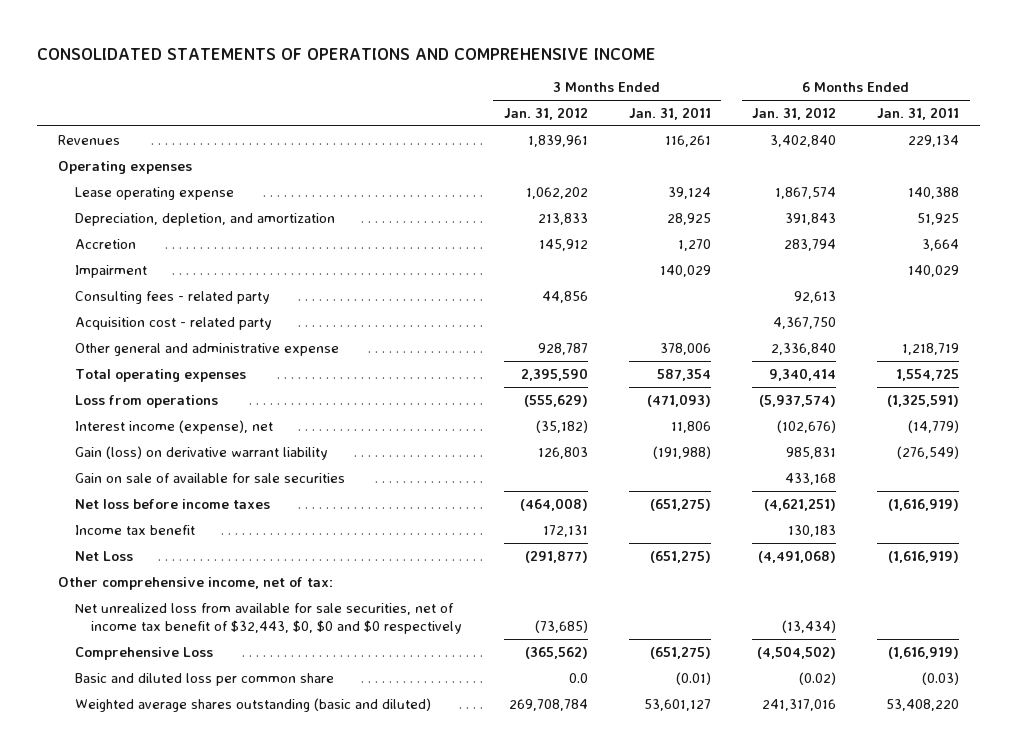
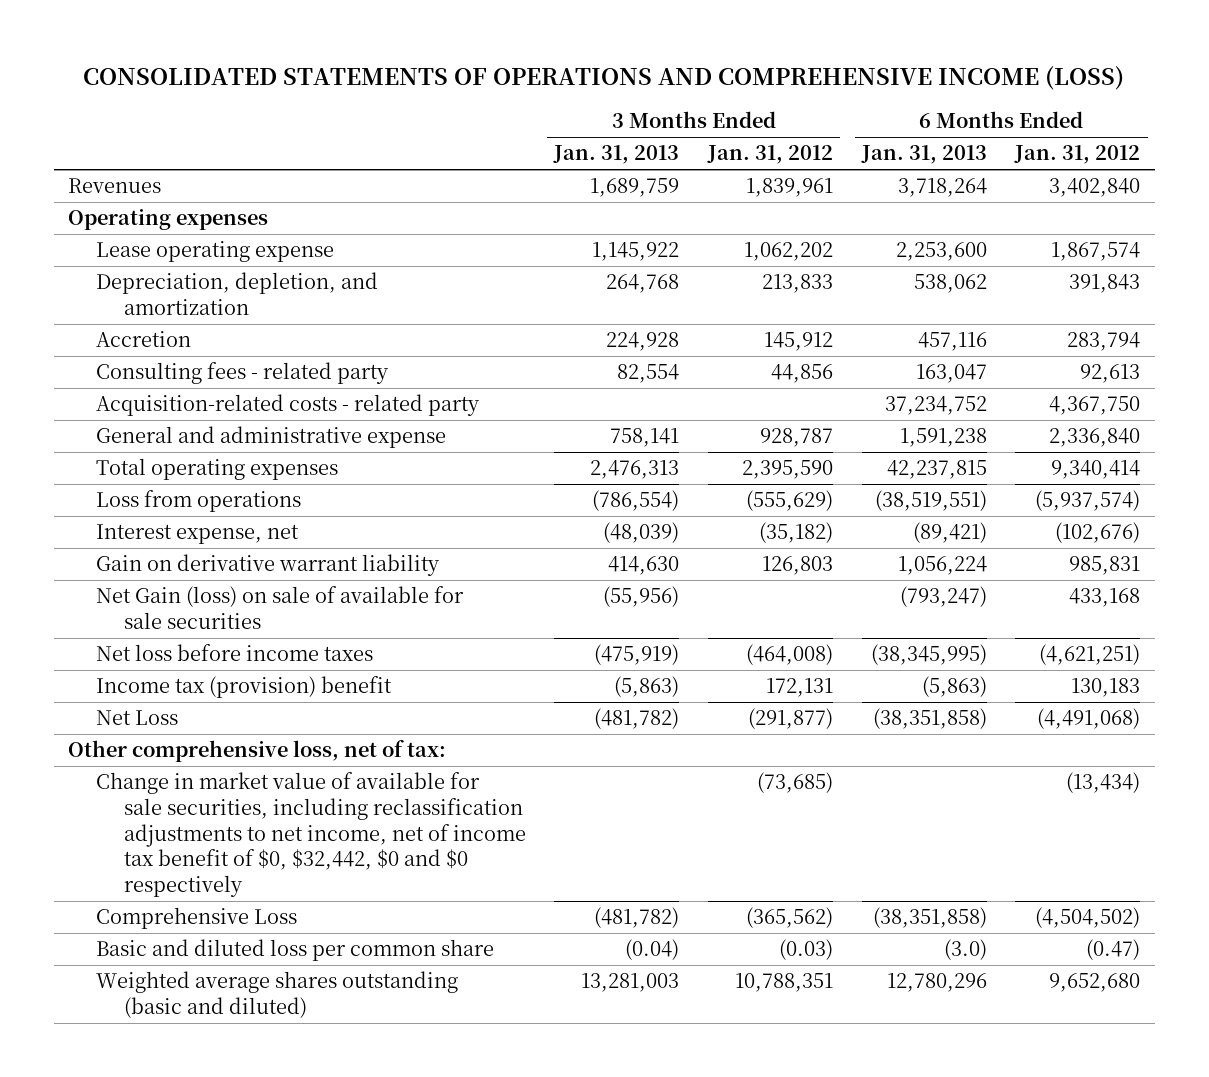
- CONSOLIDATED STATEMENTS OF OPERATIONS AND COMPREHENSIVE INCOME
+ CONSOLIDATED STATEMENTS OF OPERATIONS AND COMPREHENSIVE INCOME (LOSS)
- | 3 Months Ended Jan. 31, 2012 | 3 Months Ended Jan. 31, 2011 | 6 Months Ended Jan. 31, 2012 | 6 Months Ended Jan. 31, 2011
+ | 3 Months Ended Jan. 31, 2013 | 3 Months Ended Jan. 31, 2012 | 6 Months Ended Jan. 31, 2013 | 6 Months Ended Jan. 31, 2012
- Impairment | | 140,029 | | 140,029
- Acquisition cost - related party | | | 4,367,750 |
- Other general and administrative expense | 928,787 | 378,006 | 2,336,840 | 1,218,719
+ Acquisition-related costs - related party | | | 37,234,752 | 4,367,750
+ General and administrative expense | 758,141 | 928,787 | 1,591,238 | 2,336,840
- Interest income (expense), net | (35,182) | 11,806 | (102,676) | (14,779)
- Gain (loss) on derivative warrant liability | 126,803 | (191,988) | 985,831 | (276,549)
- Gain on sale of available for sale securities | | | 433,168 |
+ Interest expense, net | (48,039) | (35,182) | (89,421) | (102,676)
+ Gain on derivative warrant liability | 414,630 | 126,803 | 1,056,224 | 985,831
+ Net Gain (loss) on sale of available for sale securities | (55,956) | | (793,247) | 433,168
- Income tax benefit | 172,131 | | 130,183 |
+ Income tax (provision) benefit | (5,863) | 172,131 | (5,863) | 130,183
- Other comprehensive income, net of tax:
- Net unrealized loss from available for sale securities, net of income tax benefit of $32,443, $0, $0 and $0 respectively | (73,685) | | (13,434) |
+ Other comprehensive loss, net of tax:
+ Change in market value of available for sale securities, including reclassification adjustments to net income, net of income tax benefit of $0, $32,442, $0 and $0 respectively | | (73,685) | | (13,434)
- Basic and diluted loss per common share | 0.0 | (0.01) | (0.02) | (0.03)
- Weighted average shares outstanding (basic and diluted) | 269,708,784 | 53,601,127 | 241,317,016 | 53,408,220
+ Basic and diluted loss per common share | (0.04) | (0.03) | (3.0) | (0.47)
+ Weighted average shares outstanding (basic and diluted) | 13,281,003 | 10,788,351 | 12,780,296 | 9,652,680

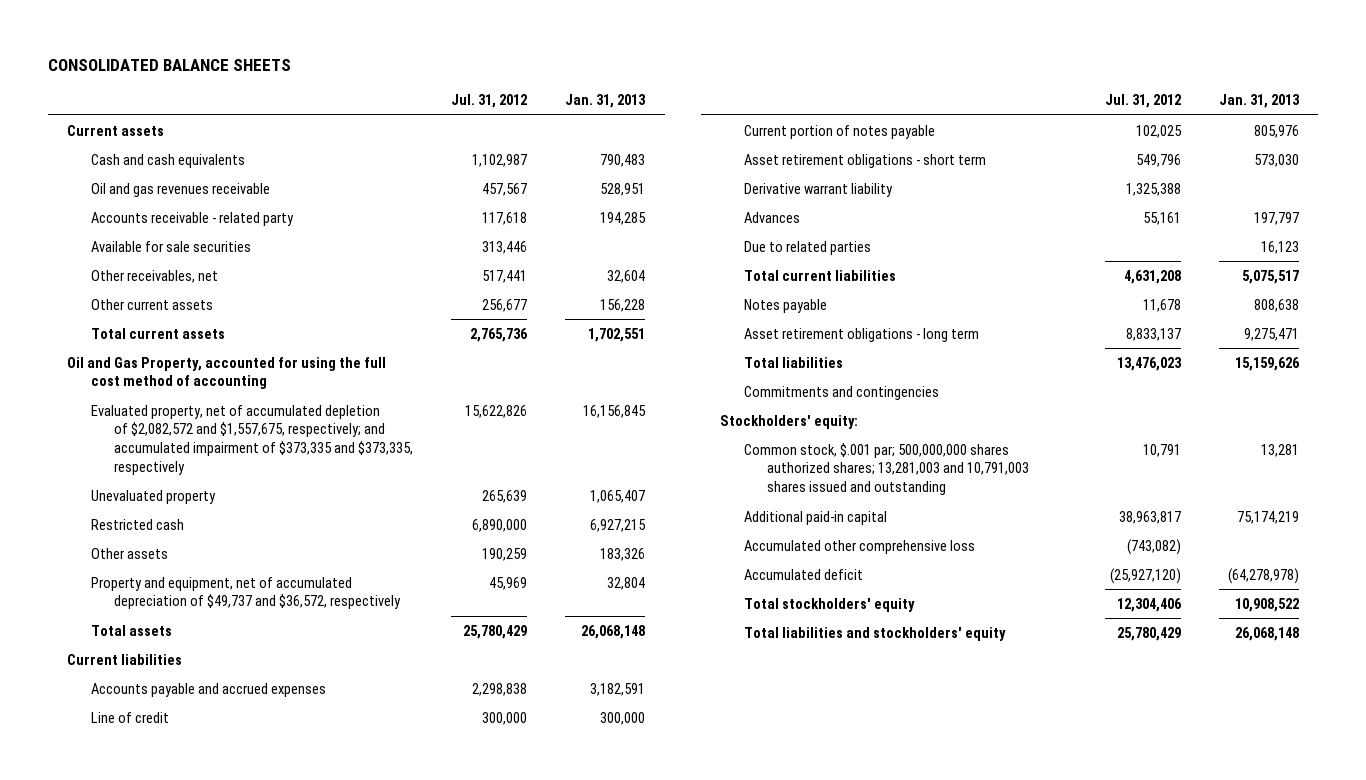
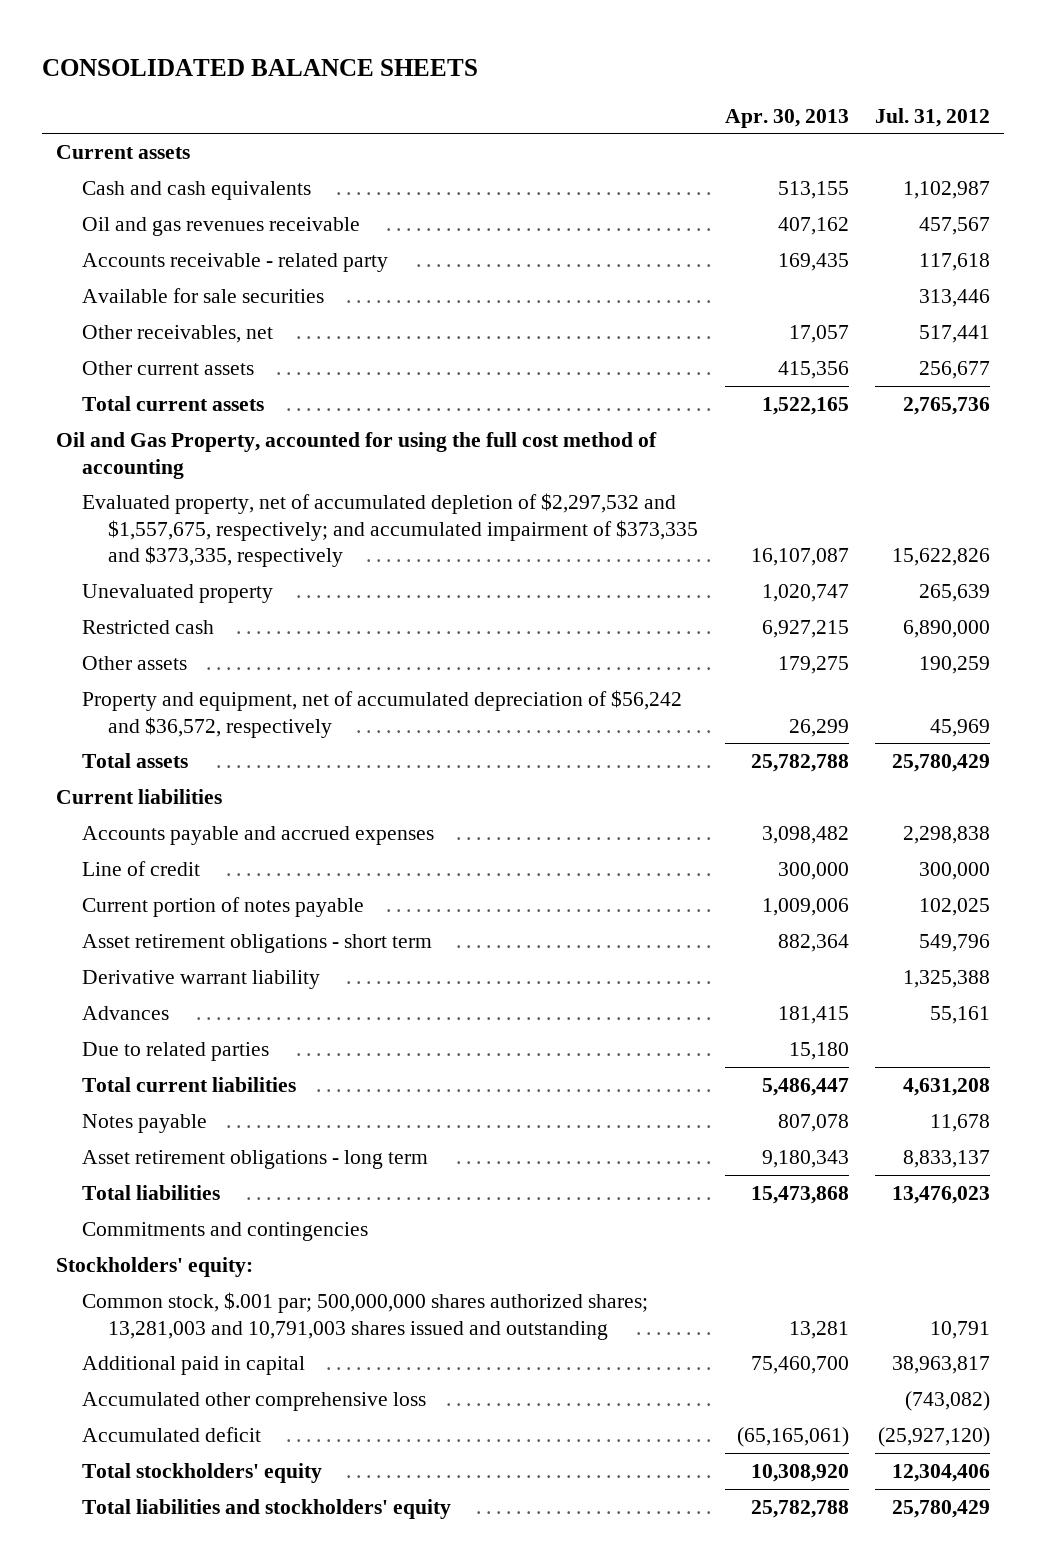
- | Jul. 31, 2012 | Jan. 31, 2013
+ | Apr. 30, 2013 | Jul. 31, 2012
- Evaluated property, net of accumulated depletion of $2,082,572 and $1,557,675, respectively; and accumulated impairment of $373,335 and $373,335, respectively | 15,622,826 | 16,156,845
+ Evaluated property, net of accumulated depletion of $2,297,532 and $1,557,675, respectively; and accumulated impairment of $373,335 and $373,335, respectively | 16,107,087 | 15,622,826
- Property and equipment, net of accumulated depreciation of $49,737 and $36,572, respectively | 45,969 | 32,804
+ Property and equipment, net of accumulated depreciation of $56,242 and $36,572, respectively | 26,299 | 45,969
- Additional paid-in capital | 38,963,817 | 75,174,219
+ Additional paid in capital | 75,460,700 | 38,963,817

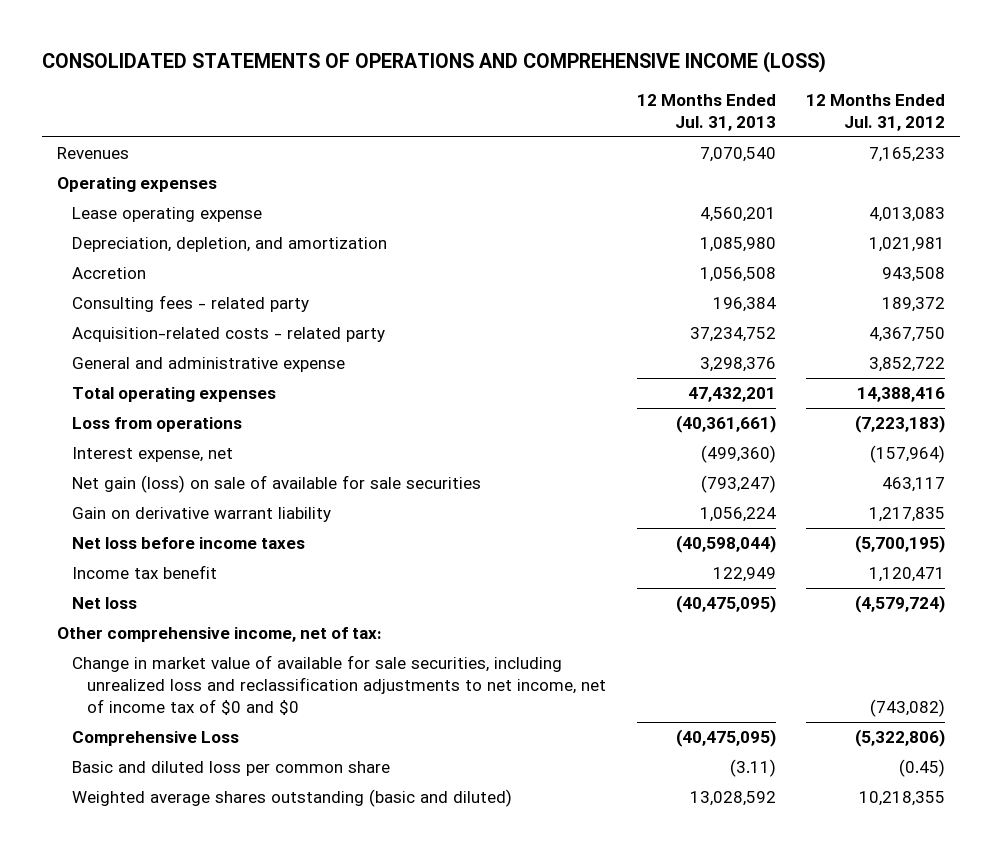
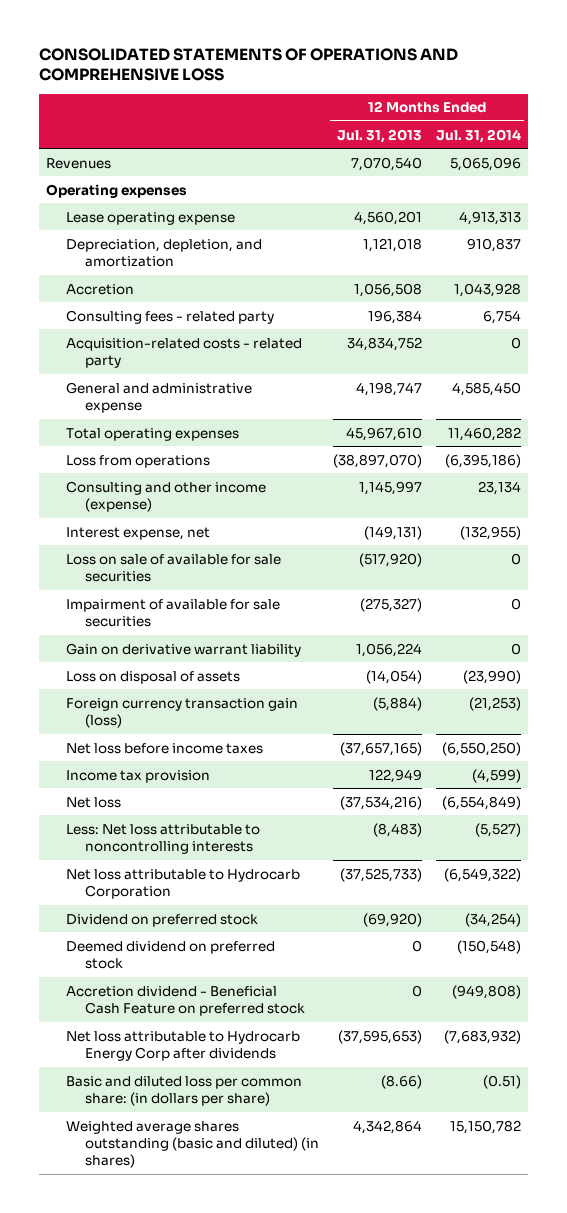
- CONSOLIDATED STATEMENTS OF OPERATIONS AND COMPREHENSIVE INCOME (LOSS)
+ CONSOLIDATED STATEMENTS OF OPERATIONS AND COMPREHENSIVE LOSS
- | 12 Months Ended Jul. 31, 2013 | 12 Months Ended Jul. 31, 2012
+ | 12 Months Ended Jul. 31, 2013 | 12 Months Ended Jul. 31, 2014
- Depreciation, depletion, and amortization | 1,085,980 | 1,021,981
+ Depreciation, depletion, and amortization | 1,121,018 | 910,837
- Acquisition-related costs - related party | 37,234,752 | 4,367,750
- General and administrative expense | 3,298,376 | 3,852,722
- Total operating expenses | 47,432,201 | 14,388,416
- Loss from operations | (40,361,661) | (7,223,183)
- Interest expense, net | (499,360) | (157,964)
- Net gain (loss) on sale of available for sale securities | (793,247) | 463,117
+ Acquisition-related costs - related party | 34,834,752 | 0
+ General and administrative expense | 4,198,747 | 4,585,450
+ Total operating expenses | 45,967,610 | 11,460,282
+ Loss from operations | (38,897,070) | (6,395,186)
+ Consulting and other income (expense) | 1,145,997 | 23,134
+ Interest expense, net | (149,131) | (132,955)
+ Loss on sale of available for sale securities | (517,920) | 0
+ Impairment of available for sale securities | (275,327) | 0
- Net loss before income taxes | (40,598,044) | (5,700,195)
- Income tax benefit | 122,949 | 1,120,471
- Net loss | (40,475,095) | (4,579,724)
- Other comprehensive income, net of tax:
- Change in market value of available for sale securities, including unrealized loss and reclassification adjustments to net income, net of income tax of $0 and $0 | | (743,082)
- Comprehensive Loss | (40,475,095) | (5,322,806)
- Basic and diluted loss per common share | (3.11) | (0.45)
- Weighted average shares outstanding (basic and diluted) | 13,028,592 | 10,218,355
+ Loss on disposal of assets | (14,054) | (23,990)
+ Foreign currency transaction gain (loss) | (5,884) | (21,253)
+ Net loss before income taxes | (37,657,165) | (6,550,250)
+ Income tax provision | 122,949 | (4,599)
+ Net loss | (37,534,216) | (6,554,849)
+ Less: Net loss attributable to noncontrolling interests | (8,483) | (5,527)
+ Net loss attributable to Hydrocarb Corporation | (37,525,733) | (6,549,322)
+ Dividend on preferred stock | (69,920) | (34,254)
+ Deemed dividend on preferred stock | 0 | (150,548)
+ Accretion dividend - Beneficial Cash Feature on preferred stock | 0 | (949,808)
+ Net loss attributable to Hydrocarb Energy Corp after dividends | (37,595,653) | (7,683,932)
+ Basic and diluted loss per common share: (in dollars per share) | (8.66) | (0.51)
+ Weighted average shares outstanding (basic and diluted) (in shares) | 4,342,864 | 15,150,782

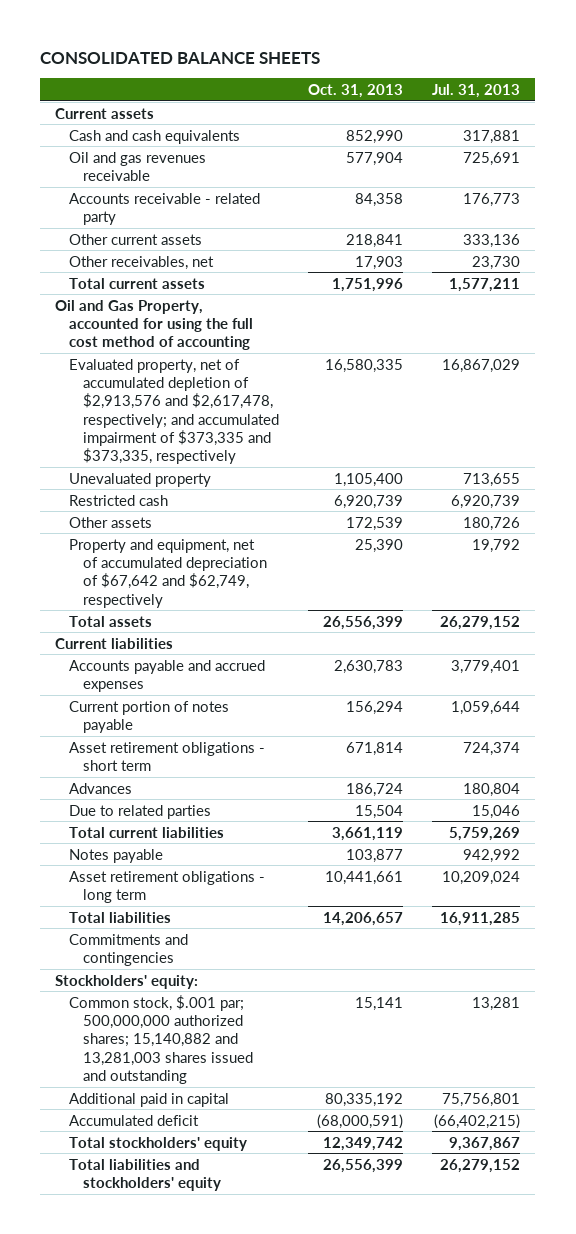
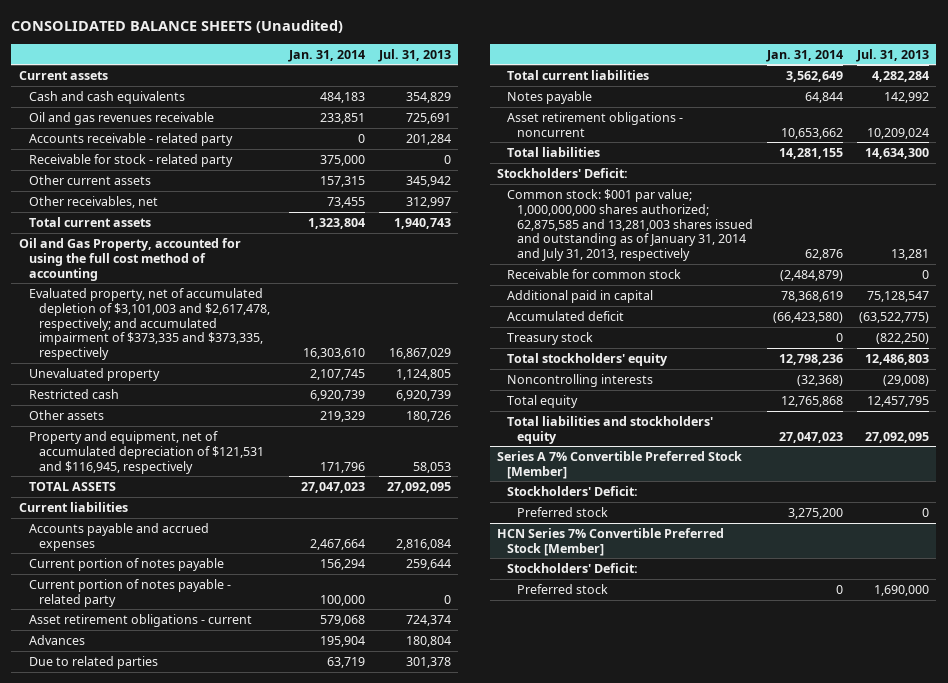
- CONSOLIDATED BALANCE SHEETS
+ CONSOLIDATED BALANCE SHEETS (Unaudited)
- | Oct. 31, 2013 | Jul. 31, 2013
+ | Jan. 31, 2014 | Jul. 31, 2013
- Cash and cash equivalents | 852,990 | 317,881
+ Cash and cash equivalents | 484,183 | 354,829
- Accounts receivable - related party | 84,358 | 176,773
- Other current assets | 218,841 | 333,136
- Other receivables, net | 17,903 | 23,730
- Total current assets | 1,751,996 | 1,577,211
+ Accounts receivable - related party | 0 | 201,284
+ Receivable for stock - related party | 375,000 | 0
+ Other current assets | 157,315 | 345,942
+ Other receivables, net | 73,455 | 312,997
+ Total current assets | 1,323,804 | 1,940,743
- Evaluated property, net of accumulated depletion of $2,913,576 and $2,617,478, respectively; and accumulated impairment of $373,335 and $373,335, respectively | 16,580,335 | 16,867,029
- Unevaluated property | 1,105,400 | 713,655
+ Evaluated property, net of accumulated depletion of $3,101,003 and $2,617,478, respectively; and accumulated impairment of $373,335 and $373,335, respectively | 16,303,610 | 16,867,029
+ Unevaluated property | 2,107,745 | 1,124,805
- Property and equipment, net of accumulated depreciation of $67,642 and $62,749, respectively | 25,390 | 19,792
- Total assets | 26,556,399 | 26,279,152
+ Property and equipment, net of accumulated depreciation of $121,531 and $116,945, respectively | 171,796 | 58,053
+ TOTAL ASSETS | 27,047,023 | 27,092,095
- Accounts payable and accrued expenses | 2,630,783 | 3,779,401
- Current portion of notes payable | 156,294 | 1,059,644
- Asset retirement obligations - short term | 671,814 | 724,374
+ Accounts payable and accrued expenses | 2,467,664 | 2,816,084
+ Current portion of notes payable | 156,294 | 259,644
+ Current portion of notes payable - related party | 100,000 | 0
+ Asset retirement obligations - current | 579,068 | 724,374
- Due to related parties | 15,504 | 15,046
- Total current liabilities | 3,661,119 | 5,759,269
- Notes payable | 103,877 | 942,992
- Asset retirement obligations - long term | 10,441,661 | 10,209,024
- Total liabilities | 14,206,657 | 16,911,285
- Commitments and contingencies
- Stockholders' equity:
- Common stock, $.001 par; 500,000,000 authorized shares; 15,140,882 and 13,281,003 shares issued and outstanding | 15,141 | 13,281
- Additional paid in capital | 80,335,192 | 75,756,801
- Accumulated deficit | (68,000,591) | (66,402,215)
- Total stockholders' equity | 12,349,742 | 9,367,867
- Total liabilities and stockholders' equity | 26,556,399 | 26,279,152
+ Due to related parties | 63,719 | 301,378
+ Total current liabilities | 3,562,649 | 4,282,284
+ Notes payable | 64,844 | 142,992
+ Asset retirement obligations - noncurrent | 10,653,662 | 10,209,024
+ Total liabilities | 14,281,155 | 14,634,300
+ Stockholders' Deficit:
+ Common stock: $001 par value; 1,000,000,000 shares authorized; 62,875,585 and 13,281,003 shares issued and outstanding as of January 31, 2014 and July 31, 2013, respectively | 62,876 | 13,281
+ Receivable for common stock | (2,484,879) | 0
+ Additional paid in capital | 78,368,619 | 75,128,547
+ Accumulated deficit | (66,423,580) | (63,522,775)
+ Treasury stock | 0 | (822,250)
+ Total stockholders' equity | 12,798,236 | 12,486,803
+ Noncontrolling interests | (32,368) | (29,008)
+ Total equity | 12,765,868 | 12,457,795
+ Total liabilities and stockholders' equity | 27,047,023 | 27,092,095
+ Series A 7% Convertible Preferred Stock [Member]
+ Stockholders' Deficit:
+ Preferred stock | 3,275,200 | 0
+ HCN Series 7% Convertible Preferred Stock [Member]
+ Stockholders' Deficit:
+ Preferred stock | 0 | 1,690,000

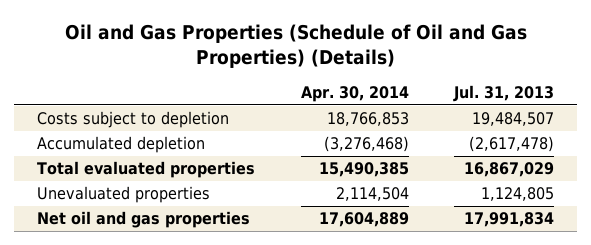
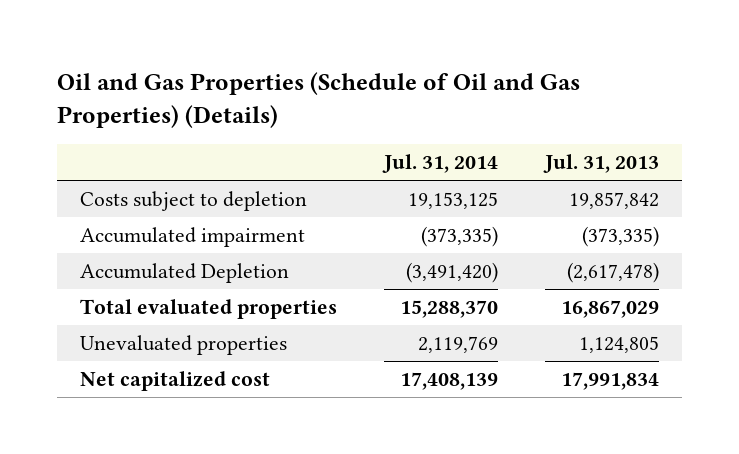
- | Apr. 30, 2014 | Jul. 31, 2013
+ | Jul. 31, 2014 | Jul. 31, 2013
- Costs subject to depletion | 18,766,853 | 19,484,507
- Accumulated depletion | (3,276,468) | (2,617,478)
+ Costs subject to depletion | 19,153,125 | 19,857,842
+ Accumulated impairment | (373,335) | (373,335)
+ Accumulated Depletion | (3,491,420) | (2,617,478)
- Net oil and gas properties | 17,604,889 | 17,991,834
+ Net capitalized cost | 17,408,139 | 17,991,834

